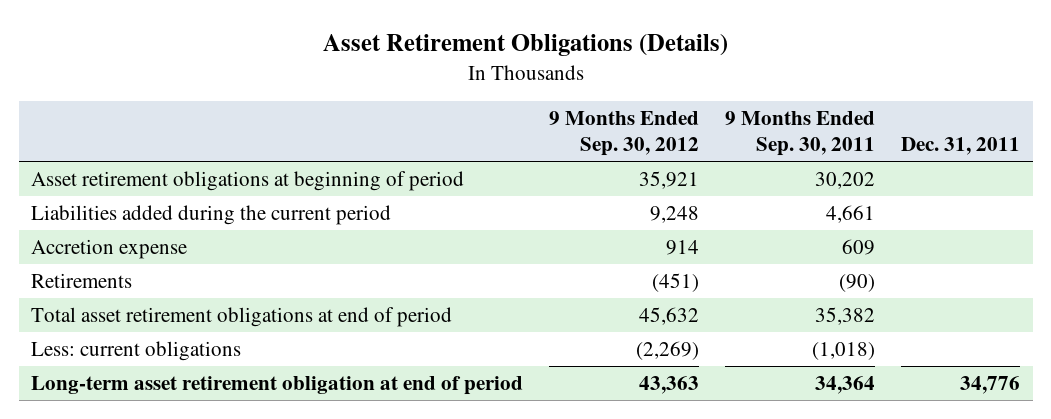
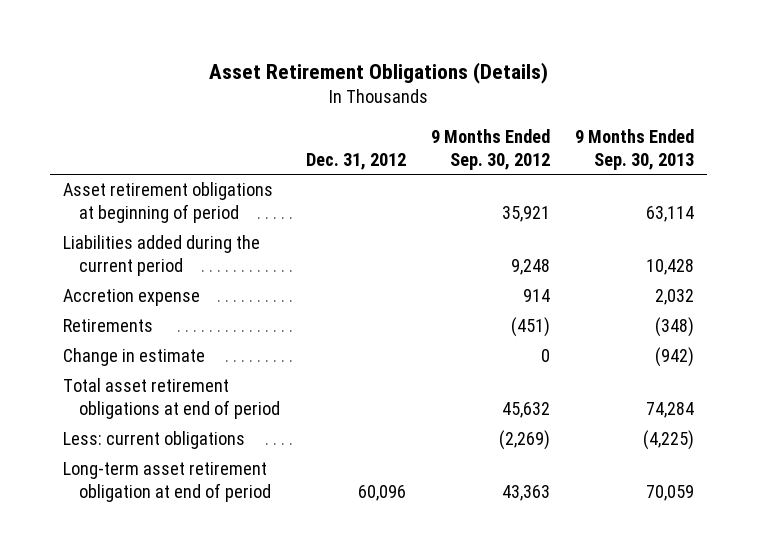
- | 9 Months Ended Sep. 30, 2012 | 9 Months Ended Sep. 30, 2011 | Dec. 31, 2011
+ | Dec. 31, 2012 | 9 Months Ended Sep. 30, 2012 | 9 Months Ended Sep. 30, 2013
+ Change in estimate | | 0 | (942)

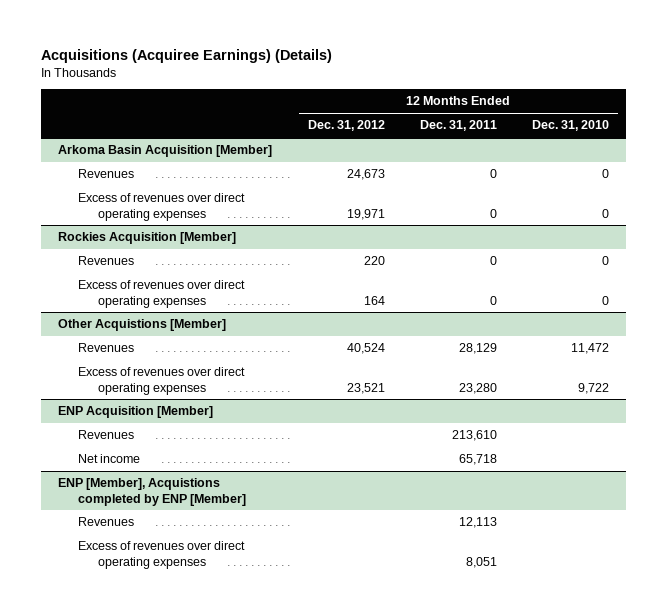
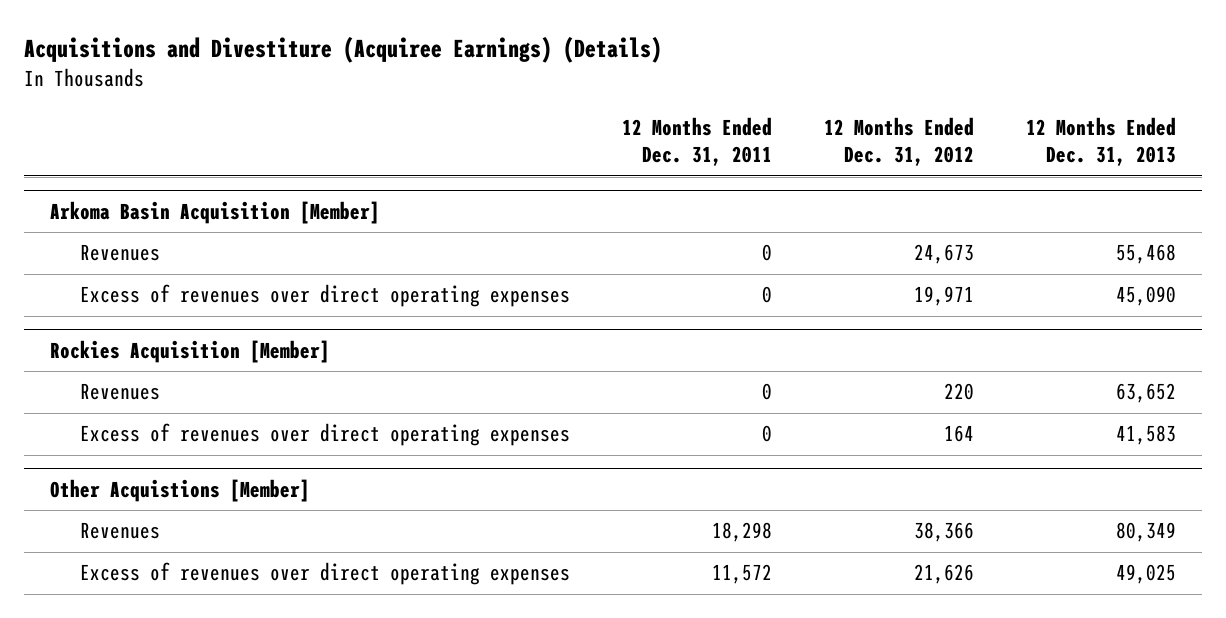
- Acquisitions (Acquiree Earnings) (Details)
+ Acquisitions and Divestiture (Acquiree Earnings) (Details)
- | 12 Months Ended Dec. 31, 2012 | 12 Months Ended Dec. 31, 2011 | 12 Months Ended Dec. 31, 2010
+ | 12 Months Ended Dec. 31, 2011 | 12 Months Ended Dec. 31, 2012 | 12 Months Ended Dec. 31, 2013
@ Other Acquistions [Member]
- Revenues | 40,524 | 28,129 | 11,472
- Excess of revenues over direct operating expenses | 23,521 | 23,280 | 9,722
- ENP Acquisition [Member]
- Revenues | | 213,610 |
- Net income | | 65,718 |
- ENP [Member], Acquistions completed by ENP [Member]
- Revenues | | 12,113 |
- Excess of revenues over direct operating expenses | | 8,051 |
@ Other Acquistions [Member]
+ Revenues | 18,298 | 38,366 | 80,349
+ Excess of revenues over direct operating expenses | 11,572 | 21,626 | 49,025

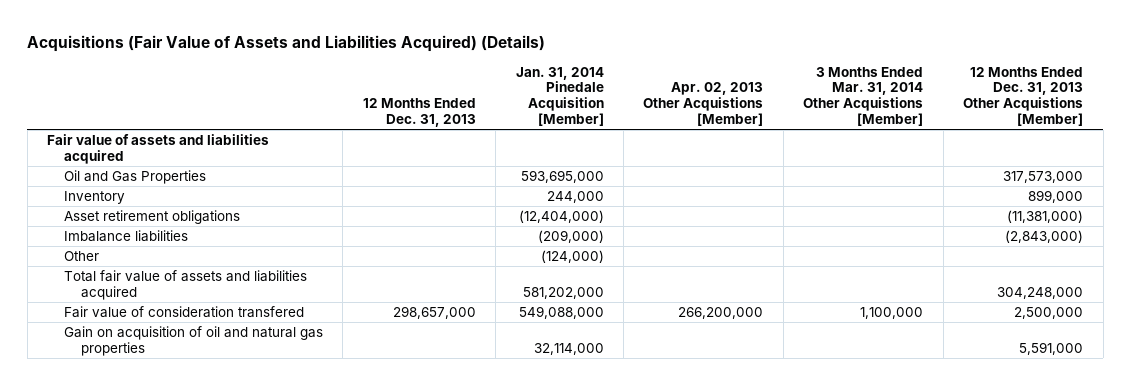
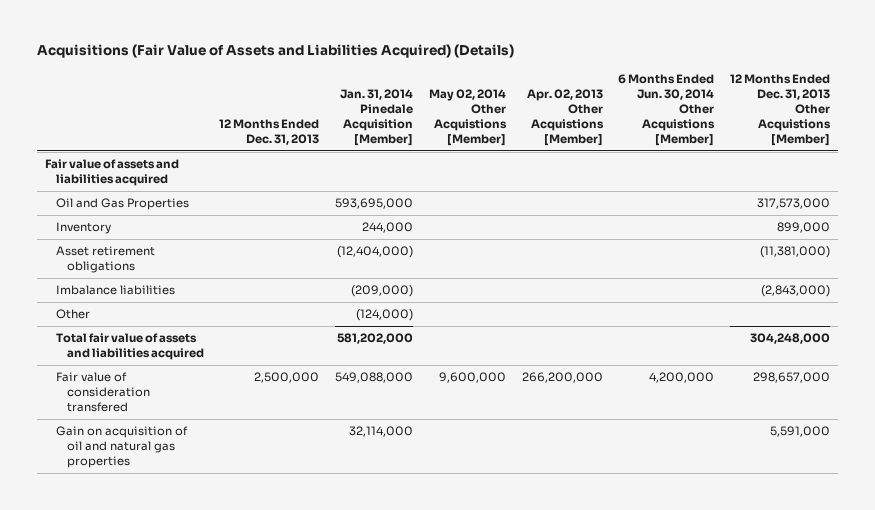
- | 12 Months Ended Dec. 31, 2013 | Jan. 31, 2014 Pinedale Acquisition [Member] | Apr. 02, 2013 Other Acquistions [Member] | 3 Months Ended Mar. 31, 2014 Other Acquistions [Member] | 12 Months Ended Dec. 31, 2013 Other Acquistions [Member]
+ | 12 Months Ended Dec. 31, 2013 | Jan. 31, 2014 Pinedale Acquisition [Member] | May 02, 2014 Other Acquistions [Member] | Apr. 02, 2013 Other Acquistions [Member] | 6 Months Ended Jun. 30, 2014 Other Acquistions [Member] | 12 Months Ended Dec. 31, 2013 Other Acquistions [Member]
- Fair value of consideration transfered | 298,657,000 | 549,088,000 | 266,200,000 | 1,100,000 | 2,500,000
+ Fair value of consideration transfered | 2,500,000 | 549,088,000 | 9,600,000 | 266,200,000 | 4,200,000 | 298,657,000

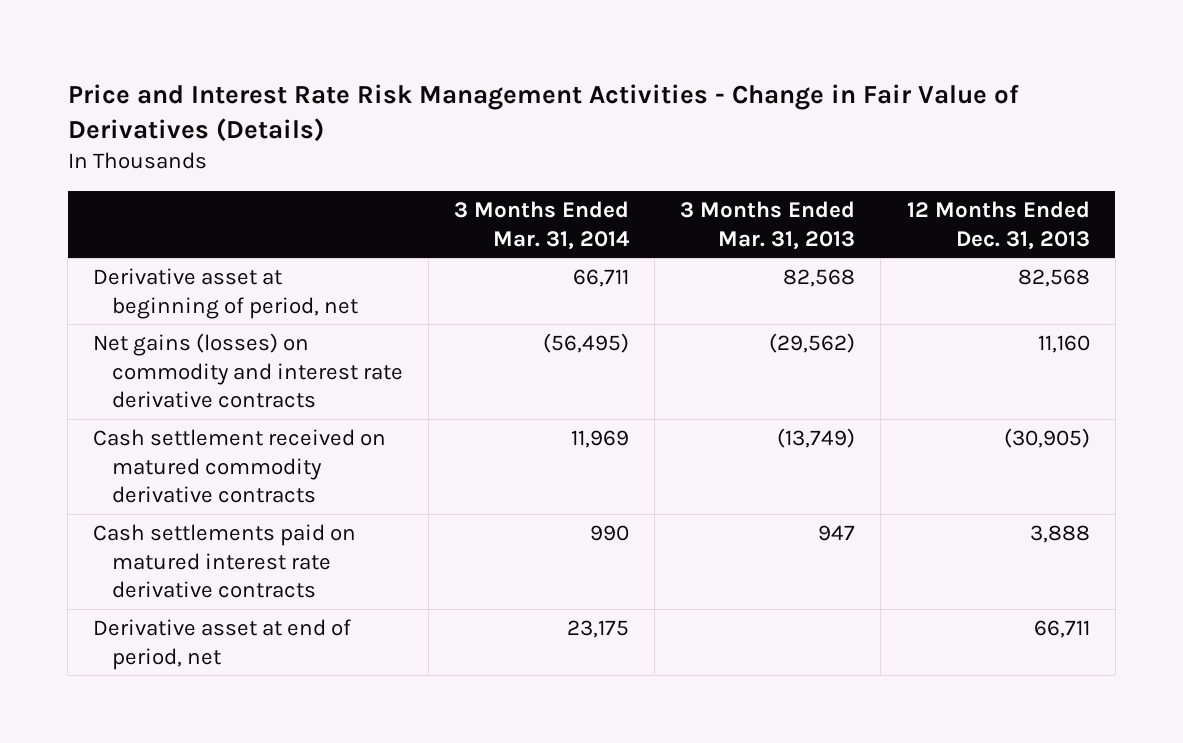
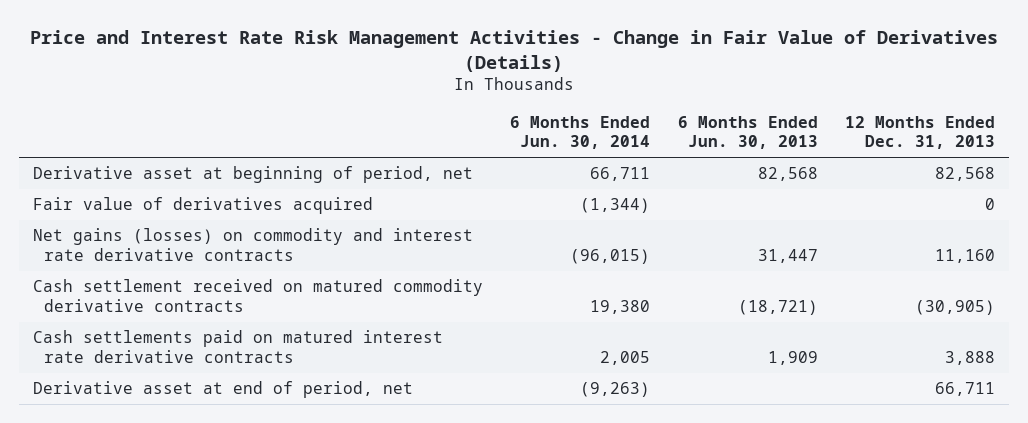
- | 3 Months Ended Mar. 31, 2014 | 3 Months Ended Mar. 31, 2013 | 12 Months Ended Dec. 31, 2013
+ | 6 Months Ended Jun. 30, 2014 | 6 Months Ended Jun. 30, 2013 | 12 Months Ended Dec. 31, 2013
+ Fair value of derivatives acquired | (1,344) | | 0

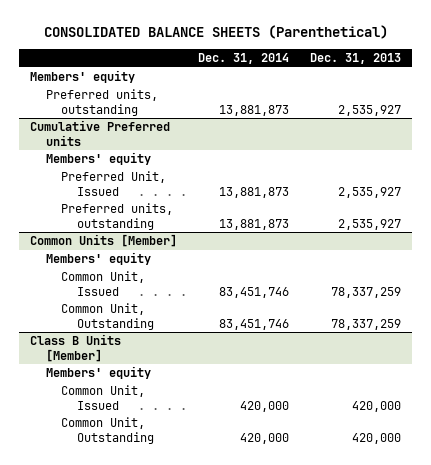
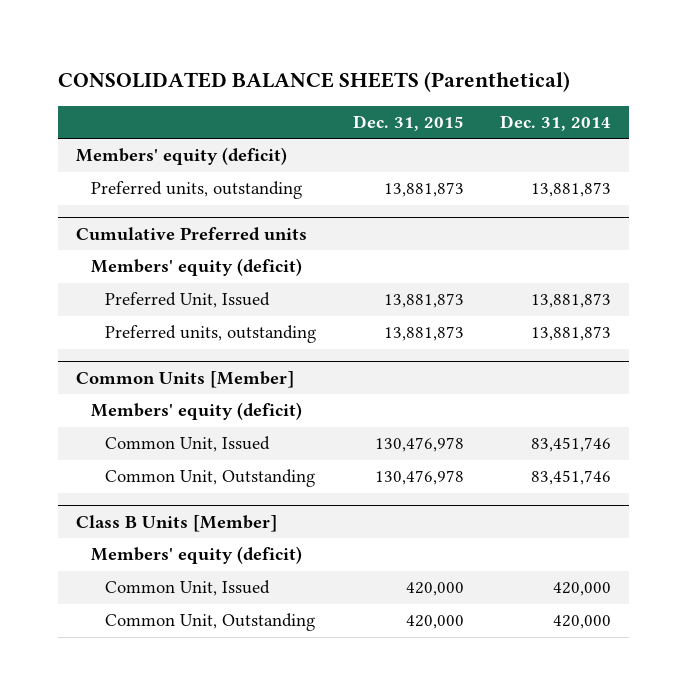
- | Dec. 31, 2014 | Dec. 31, 2013
+ | Dec. 31, 2015 | Dec. 31, 2014
- Members' equity
+ Members' equity (deficit)
@ Cumulative Preferred units
- Members' equity
+ Members' equity (deficit)
@ Common Units [Member]
- Members' equity
+ Members' equity (deficit)
@ Class B Units [Member]
- Members' equity
+ Members' equity (deficit)

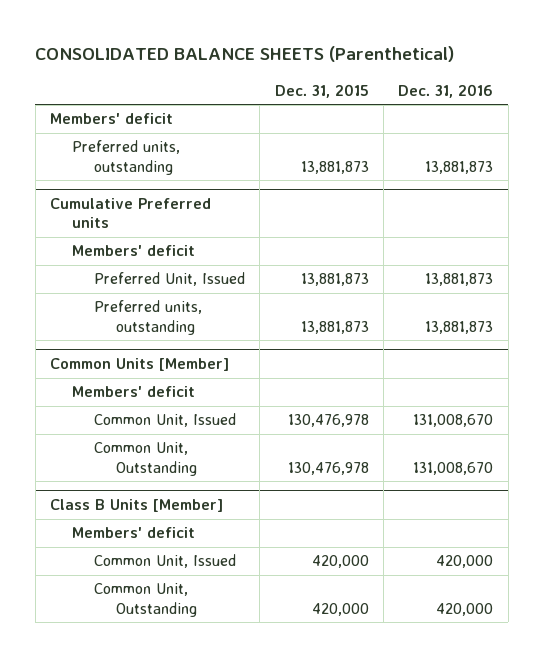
- | Dec. 31, 2015 | Dec. 31, 2014
+ | Dec. 31, 2015 | Dec. 31, 2016
- Members' equity (deficit)
+ Members' deficit
@ Cumulative Preferred units
- Members' equity (deficit)
+ Members' deficit
@ Common Units [Member]
- Members' equity (deficit)
+ Members' deficit
@ Class B Units [Member]
- Members' equity (deficit)
+ Members' deficit

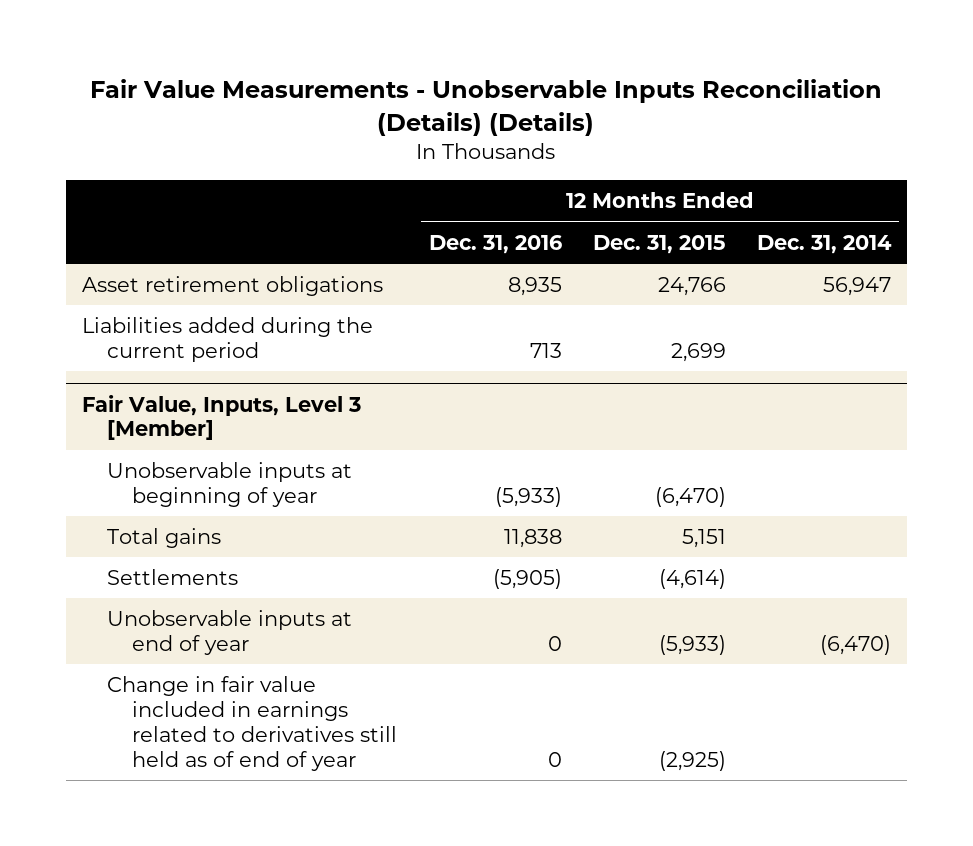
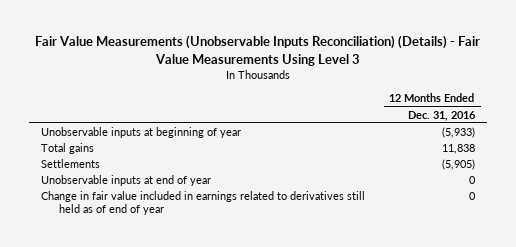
- Fair Value Measurements - Unobservable Inputs Reconciliation (Details) (Details)
+ Fair Value Measurements (Unobservable Inputs Reconciliation) (Details) - Fair Value Measurements Using Level 3
- | 12 Months Ended Dec. 31, 2016 | 12 Months Ended Dec. 31, 2015 | 12 Months Ended Dec. 31, 2014
+ | 12 Months Ended Dec. 31, 2016
- Asset retirement obligations | 8,935 | 24,766 | 56,947
- Liabilities added during the current period | 713 | 2,699 |
- Fair Value, Inputs, Level 3 [Member]

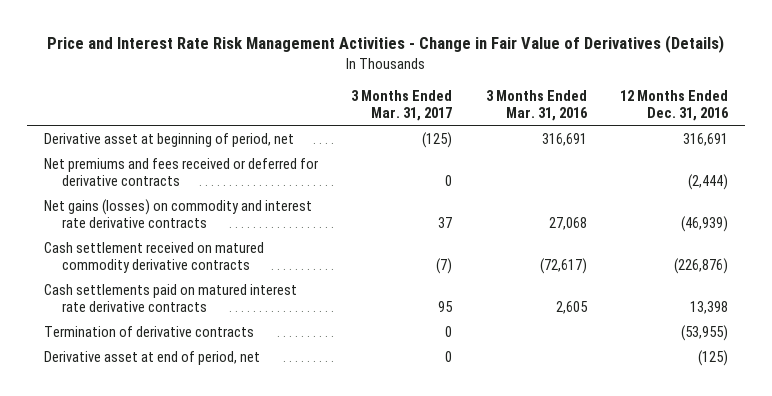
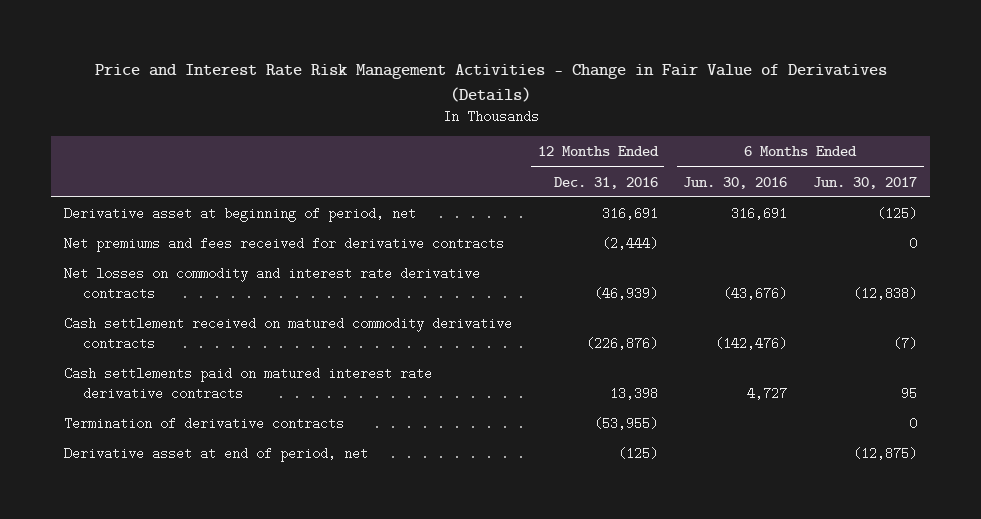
- | 3 Months Ended Mar. 31, 2017 | 3 Months Ended Mar. 31, 2016 | 12 Months Ended Dec. 31, 2016
+ | 12 Months Ended Dec. 31, 2016 | 6 Months Ended Jun. 30, 2016 | 6 Months Ended Jun. 30, 2017
- Net premiums and fees received or deferred for derivative contracts | 0 | | (2,444)
- Net gains (losses) on commodity and interest rate derivative contracts | 37 | 27,068 | (46,939)
+ Net premiums and fees received for derivative contracts | (2,444) | | 0
+ Net losses on commodity and interest rate derivative contracts | (46,939) | (43,676) | (12,838)

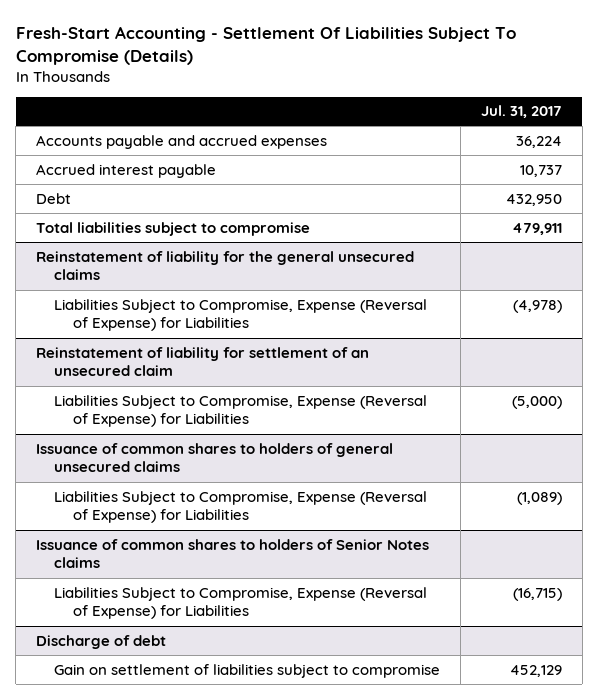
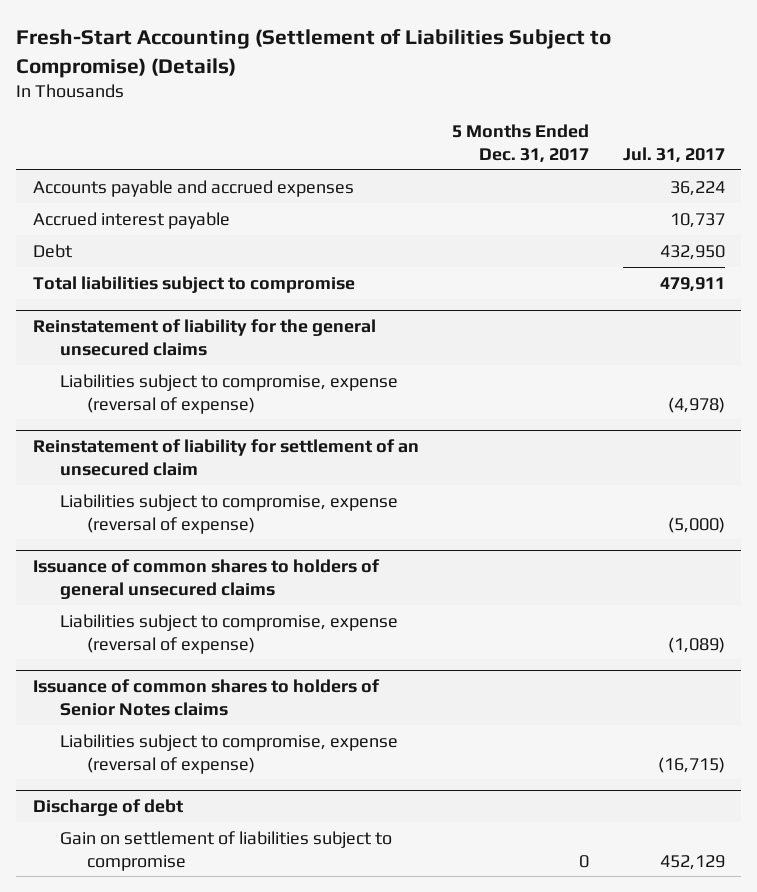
- Fresh-Start Accounting - Settlement Of Liabilities Subject To Compromise (Details)
+ Fresh-Start Accounting (Settlement of Liabilities Subject to Compromise) (Details)
- | Jul. 31, 2017
+ | 5 Months Ended Dec. 31, 2017 | Jul. 31, 2017
@ Reinstatement of liability for the general unsecured claims
- Liabilities Subject to Compromise, Expense (Reversal of Expense) for Liabilities | (4,978)
+ Liabilities subject to compromise, expense (reversal of expense) | | (4,978)
@ Reinstatement of liability for settlement of an unsecured claim
- Liabilities Subject to Compromise, Expense (Reversal of Expense) for Liabilities | (5,000)
+ Liabilities subject to compromise, expense (reversal of expense) | | (5,000)
@ Issuance of common shares to holders of general unsecured claims
- Liabilities Subject to Compromise, Expense (Reversal of Expense) for Liabilities | (1,089)
+ Liabilities subject to compromise, expense (reversal of expense) | | (1,089)
@ Issuance of common shares to holders of Senior Notes claims
- Liabilities Subject to Compromise, Expense (Reversal of Expense) for Liabilities | (16,715)
+ Liabilities subject to compromise, expense (reversal of expense) | | (16,715)

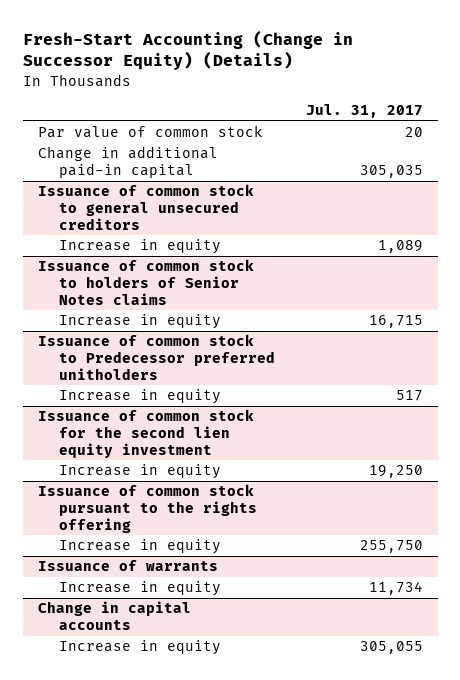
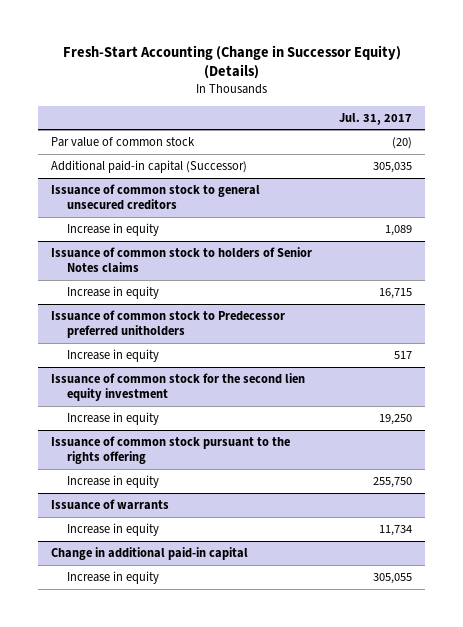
- Par value of common stock | 20
- Change in additional paid-in capital | 305,035
+ Par value of common stock | (20)
+ Additional paid-in capital (Successor) | 305,035
- Change in capital accounts
+ Change in additional paid-in capital

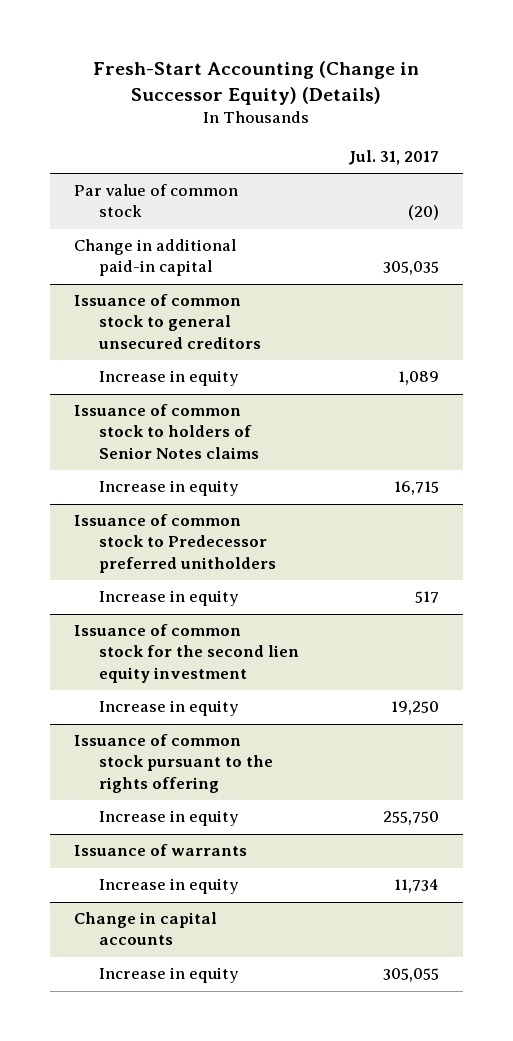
- Additional paid-in capital (Successor) | 305,035
+ Change in additional paid-in capital | 305,035
- Change in additional paid-in capital
+ Change in capital accounts

